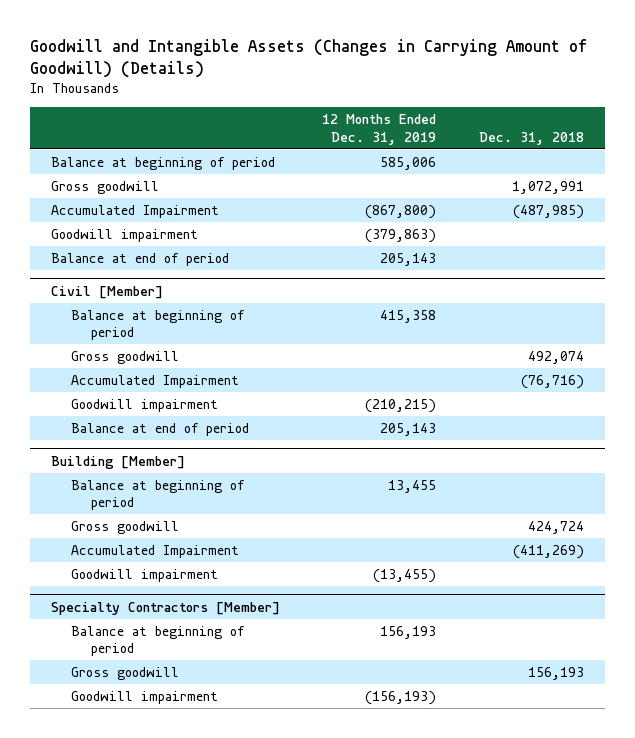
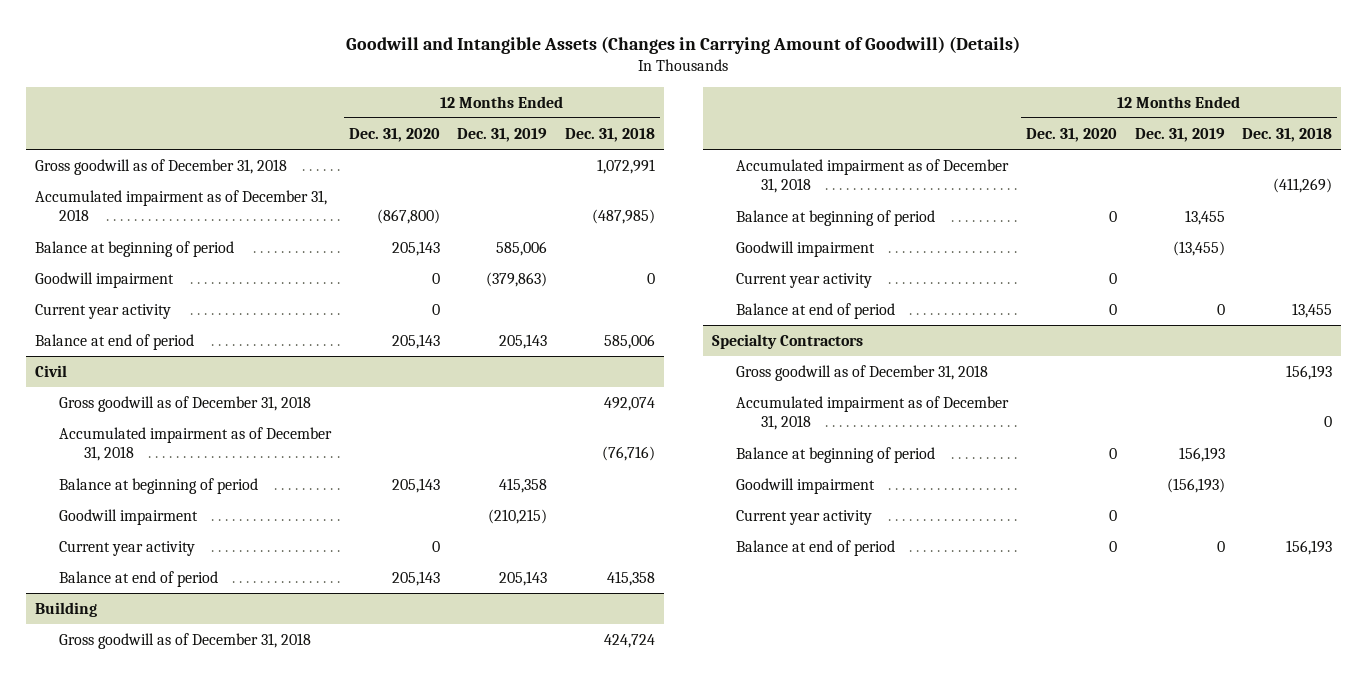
- | 12 Months Ended Dec. 31, 2019 | Dec. 31, 2018
+ | 12 Months Ended Dec. 31, 2020 | 12 Months Ended Dec. 31, 2019 | 12 Months Ended Dec. 31, 2018
+ Gross goodwill as of December 31, 2018 | | | 1,072,991
+ Accumulated impairment as of December 31, 2018 | (867,800) | | (487,985)
- Gross goodwill | | 1,072,991
- Accumulated Impairment | (867,800) | (487,985)
+ Current year activity | 0 | |
- Civil [Member]
+ Civil
+ Gross goodwill as of December 31, 2018 | | | 492,074
+ Accumulated impairment as of December 31, 2018 | | | (76,716)
- Gross goodwill | | 492,074
- Accumulated Impairment | | (76,716)
+ Current year activity | 0 | |
- Building [Member]
+ Building
+ Gross goodwill as of December 31, 2018 | | | 424,724
+ Accumulated impairment as of December 31, 2018 | | | (411,269)
- Gross goodwill | | 424,724
- Accumulated Impairment | | (411,269)
- Specialty Contractors [Member]
+ Current year activity | 0 | |
+ Balance at end of period | 0 | 0 | 13,455
+ Specialty Contractors
+ Gross goodwill as of December 31, 2018 | | | 156,193
+ Accumulated impairment as of December 31, 2018 | | | 0
- Gross goodwill | | 156,193
+ Current year activity | 0 | |
+ Balance at end of period | 0 | 0 | 156,193

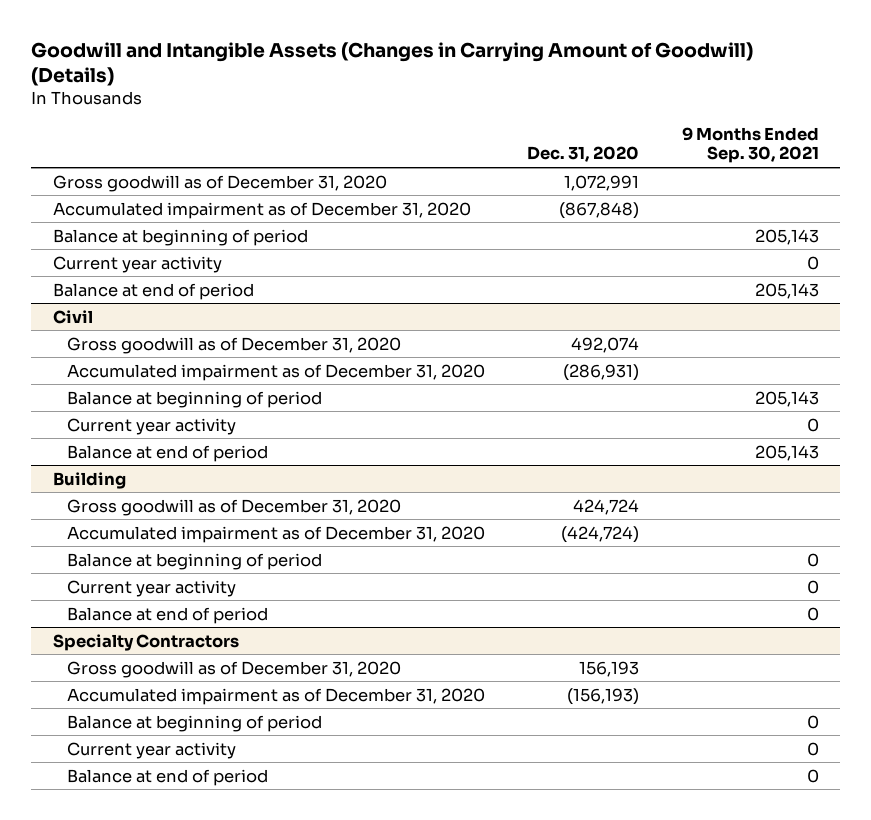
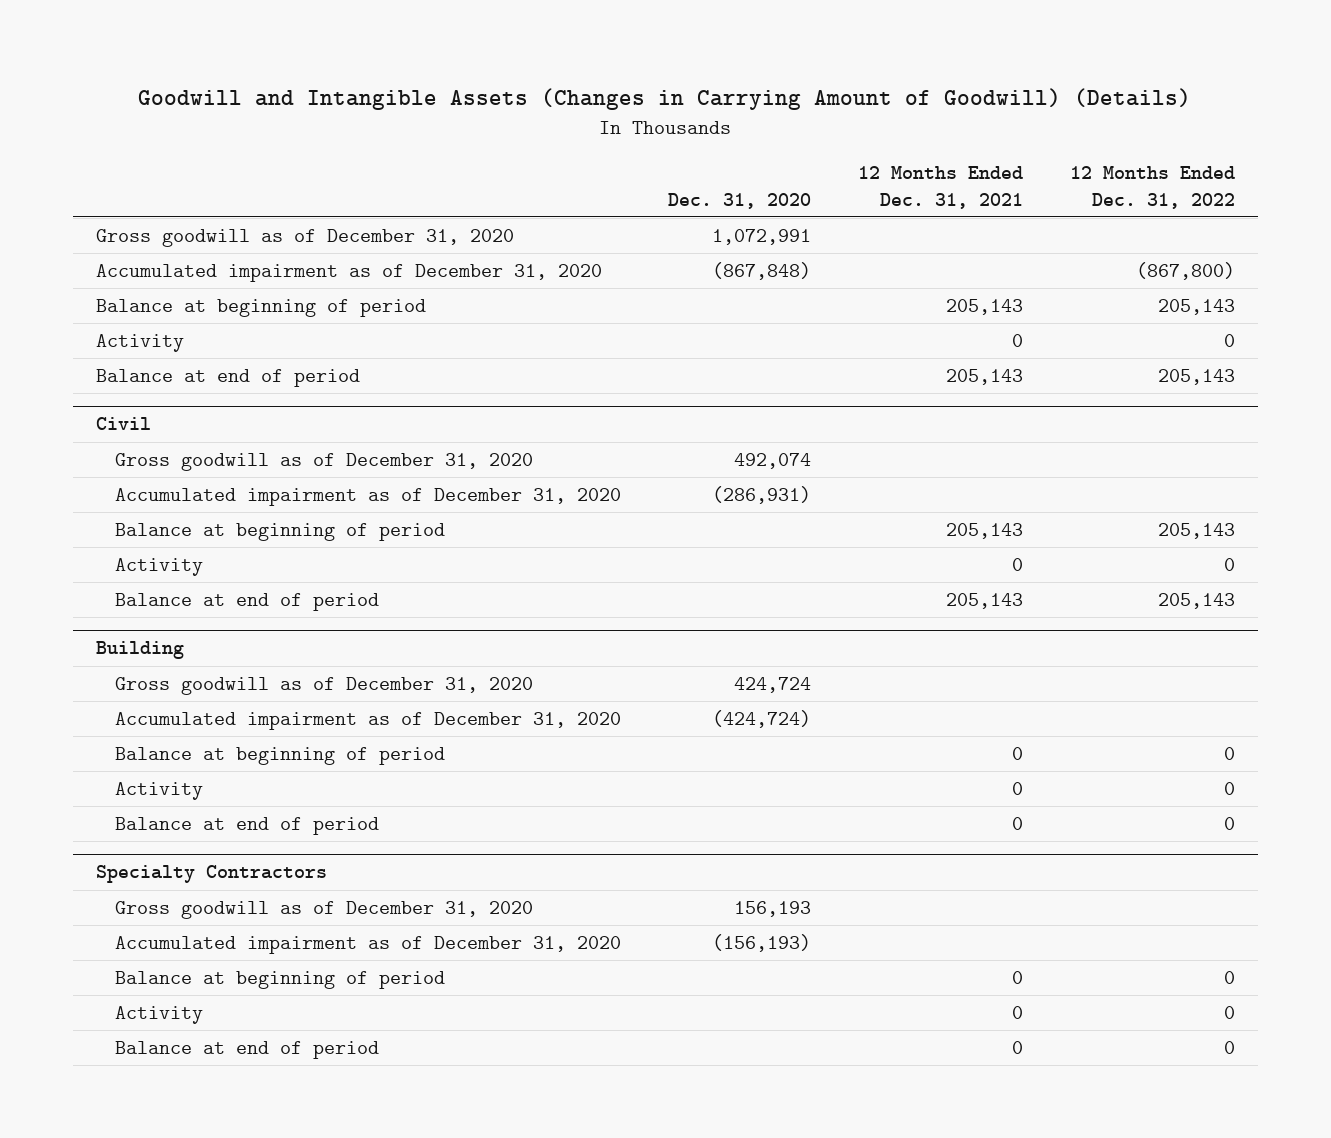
- | Dec. 31, 2020 | 9 Months Ended Sep. 30, 2021
+ | Dec. 31, 2020 | 12 Months Ended Dec. 31, 2021 | 12 Months Ended Dec. 31, 2022
- Current year activity | | 0
+ Activity | | 0 | 0
@ Civil
- Current year activity | | 0
+ Activity | | 0 | 0
@ Building
- Current year activity | | 0
+ Activity | | 0 | 0
@ Specialty Contractors
- Current year activity | | 0
+ Activity | | 0 | 0

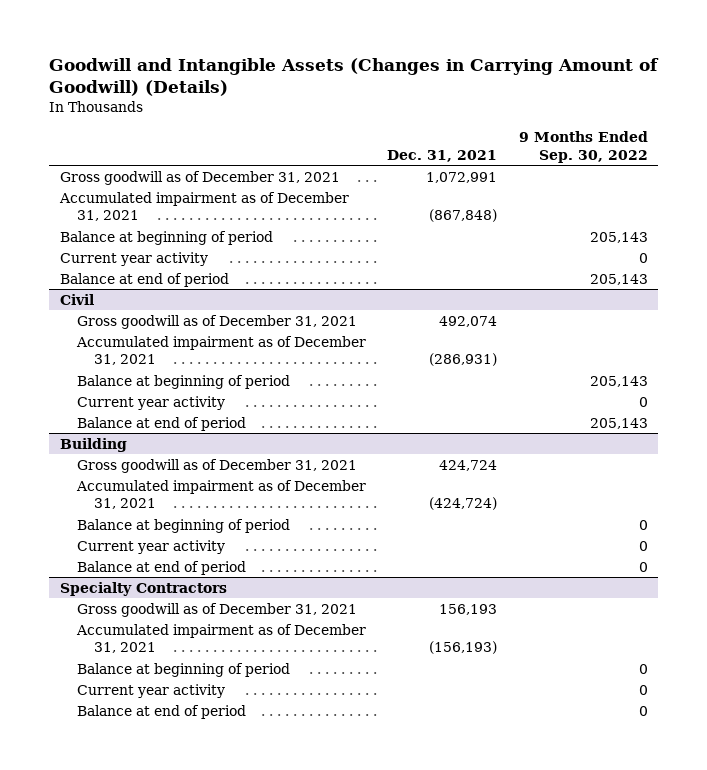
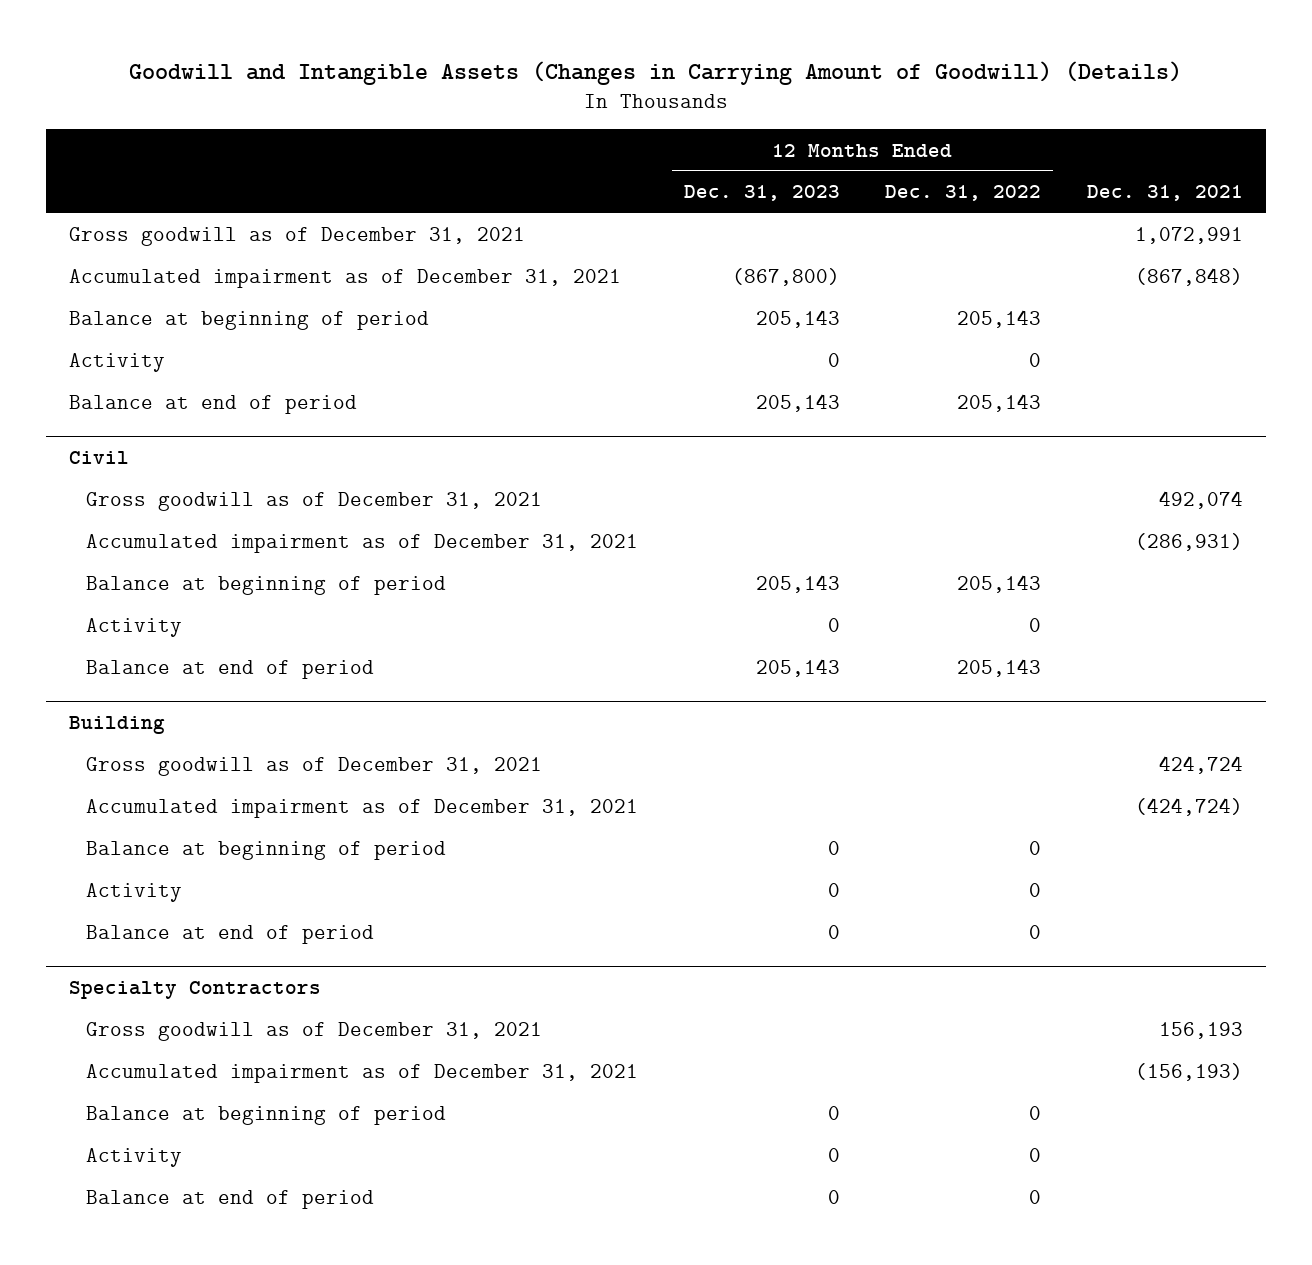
- | Dec. 31, 2021 | 9 Months Ended Sep. 30, 2022
+ | 12 Months Ended Dec. 31, 2023 | 12 Months Ended Dec. 31, 2022 | Dec. 31, 2021
- Current year activity | | 0
+ Activity | 0 | 0 |
@ Civil
- Current year activity | | 0
+ Activity | 0 | 0 |
@ Building
- Current year activity | | 0
+ Activity | 0 | 0 |
@ Specialty Contractors
- Current year activity | | 0
+ Activity | 0 | 0 |

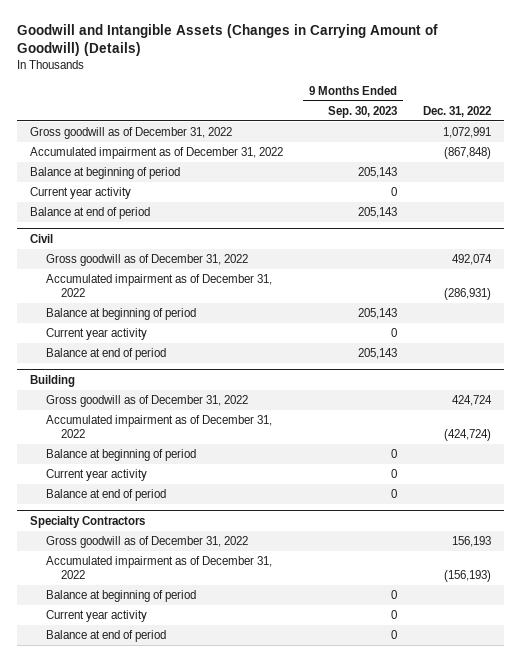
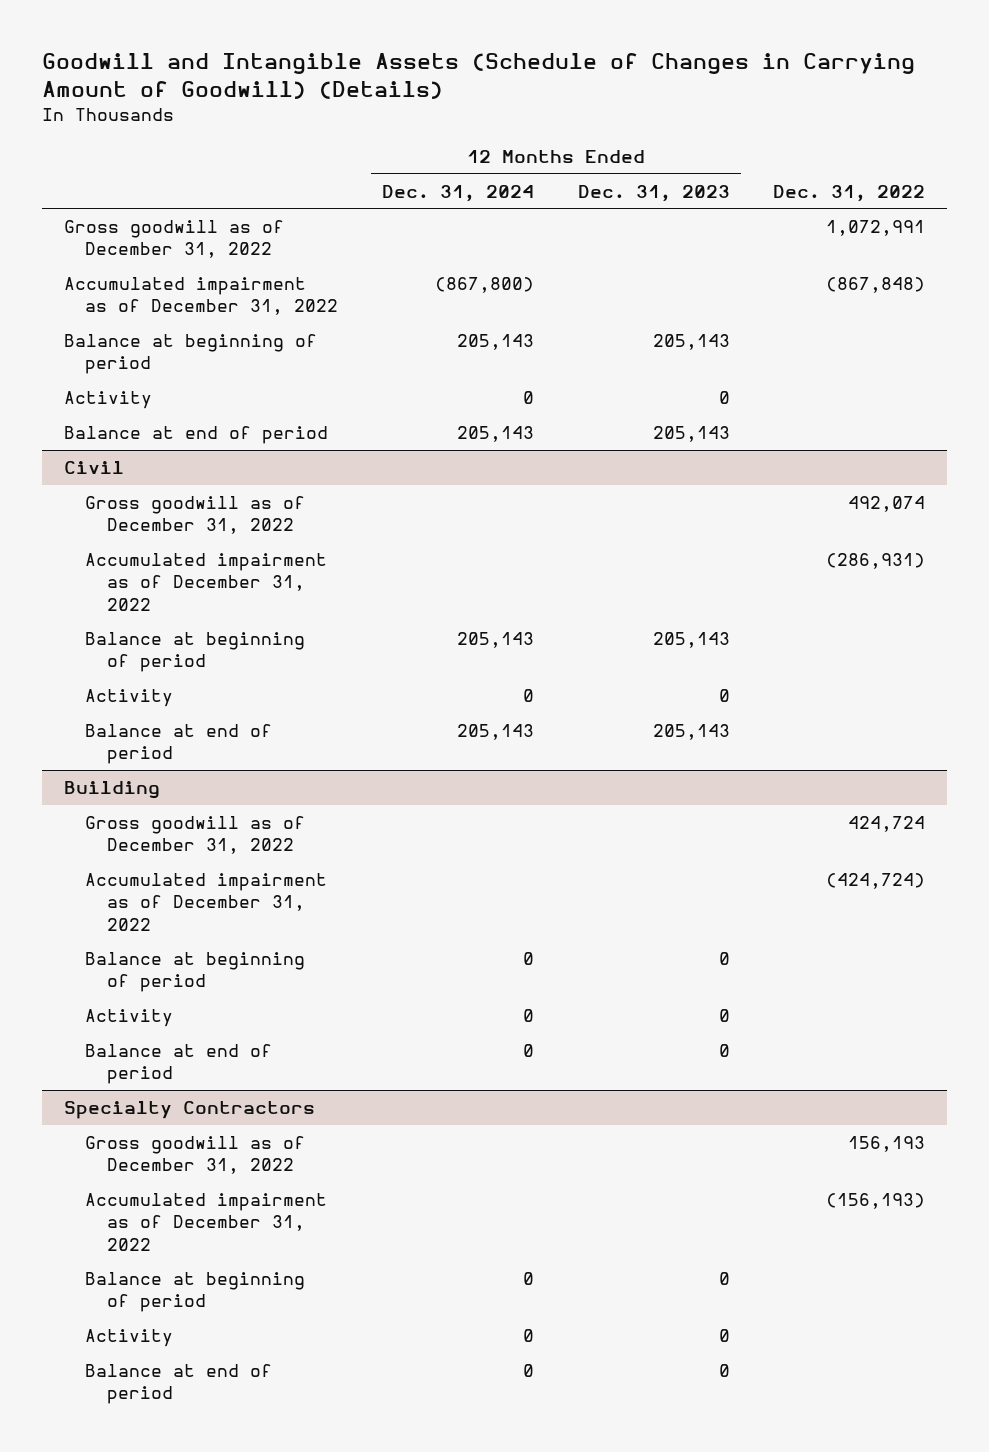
- Goodwill and Intangible Assets (Changes in Carrying Amount of Goodwill) (Details)
+ Goodwill and Intangible Assets (Schedule of Changes in Carrying Amount of Goodwill) (Details)
- | 9 Months Ended Sep. 30, 2023 | Dec. 31, 2022
+ | 12 Months Ended Dec. 31, 2024 | 12 Months Ended Dec. 31, 2023 | Dec. 31, 2022
- Current year activity | 0 |
+ Activity | 0 | 0 |
@ Civil
- Current year activity | 0 |
+ Activity | 0 | 0 |
@ Building
- Current year activity | 0 |
+ Activity | 0 | 0 |
@ Specialty Contractors
- Current year activity | 0 |
+ Activity | 0 | 0 |

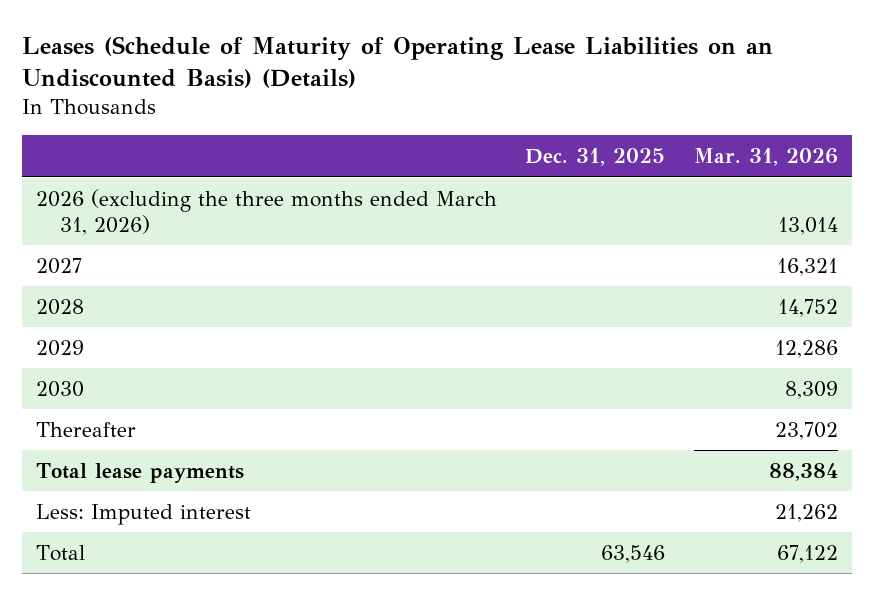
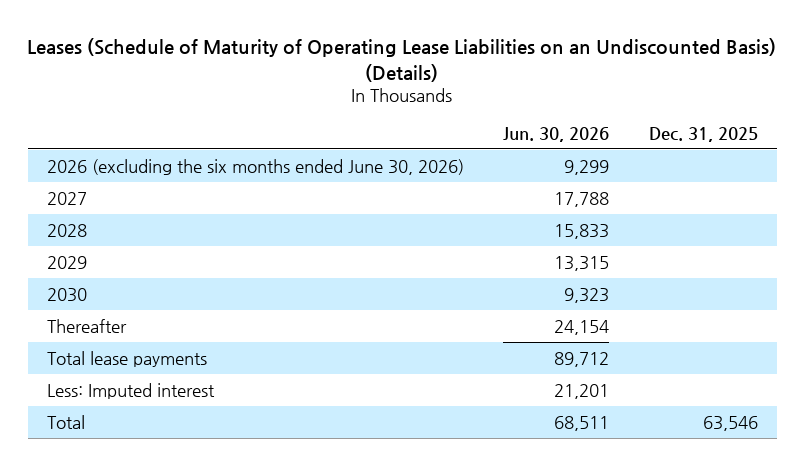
- | Dec. 31, 2025 | Mar. 31, 2026
+ | Jun. 30, 2026 | Dec. 31, 2025
- 2026 (excluding the three months ended March 31, 2026) | | 13,014
+ 2026 (excluding the six months ended June 30, 2026) | 9,299 |

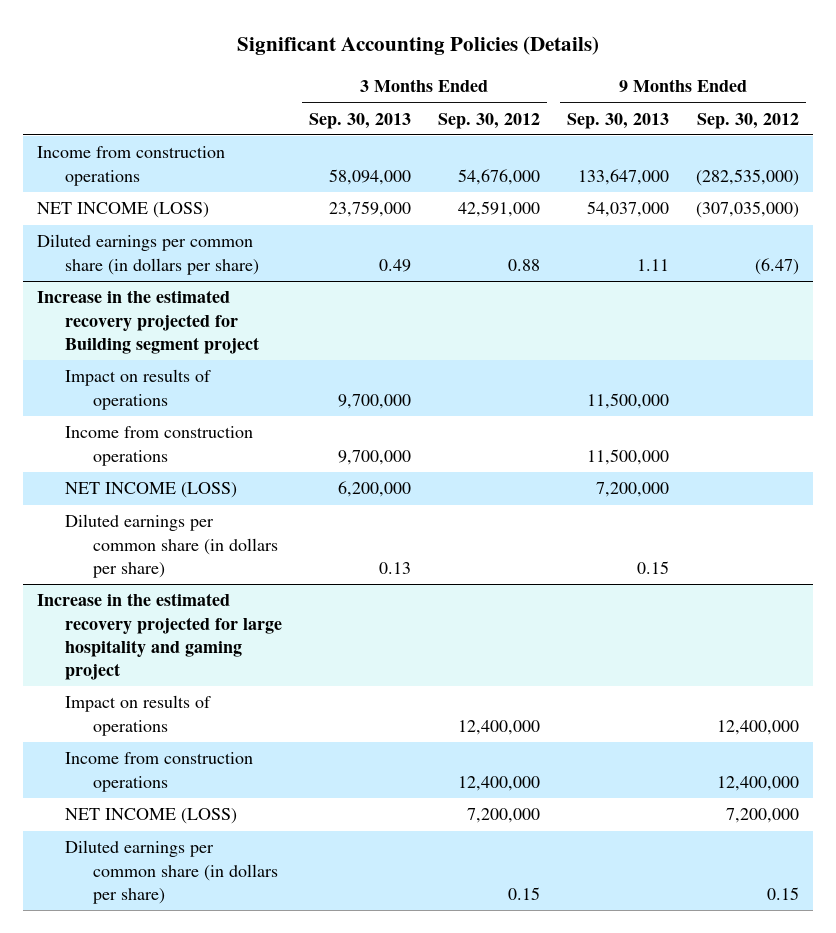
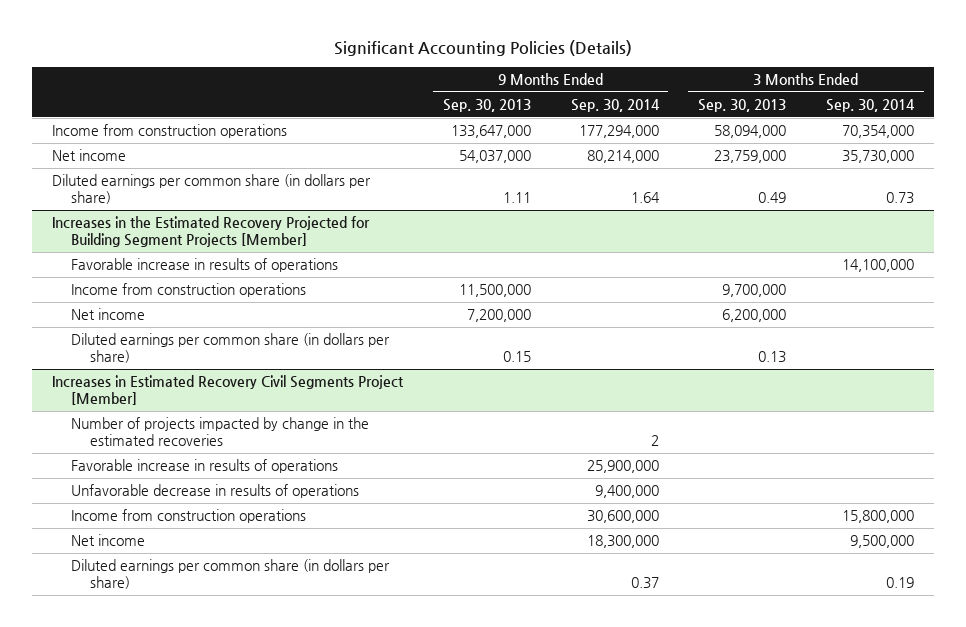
- | 3 Months Ended Sep. 30, 2013 | 3 Months Ended Sep. 30, 2012 | 9 Months Ended Sep. 30, 2013 | 9 Months Ended Sep. 30, 2012
+ | 9 Months Ended Sep. 30, 2013 | 9 Months Ended Sep. 30, 2014 | 3 Months Ended Sep. 30, 2013 | 3 Months Ended Sep. 30, 2014
- NET INCOME (LOSS) | 23,759,000 | 42,591,000 | 54,037,000 | (307,035,000)
+ Net income | 54,037,000 | 80,214,000 | 23,759,000 | 35,730,000
- Increase in the estimated recovery projected for Building segment project
- Impact on results of operations | 9,700,000 | | 11,500,000 |
+ Increases in the Estimated Recovery Projected for Building Segment Projects [Member]
+ Favorable increase in results of operations | | | | 14,100,000
- NET INCOME (LOSS) | 6,200,000 | | 7,200,000 |
+ Net income | 7,200,000 | | 6,200,000 |
- Increase in the estimated recovery projected for large hospitality and gaming project
- Impact on results of operations | | 12,400,000 | | 12,400,000
- Income from construction operations | | 12,400,000 | | 12,400,000
- NET INCOME (LOSS) | | 7,200,000 | | 7,200,000
- Diluted earnings per common share (in dollars per share) | | 0.15 | | 0.15
+ Increases in Estimated Recovery Civil Segments Project [Member]
+ Number of projects impacted by change in the estimated recoveries | | 2 | |
+ Favorable increase in results of operations | | 25,900,000 | |
+ Unfavorable decrease in results of operations | | 9,400,000 | |
+ Income from construction operations | | 30,600,000 | | 15,800,000
+ Net income | | 18,300,000 | | 9,500,000
+ Diluted earnings per common share (in dollars per share) | | 0.37 | | 0.19

